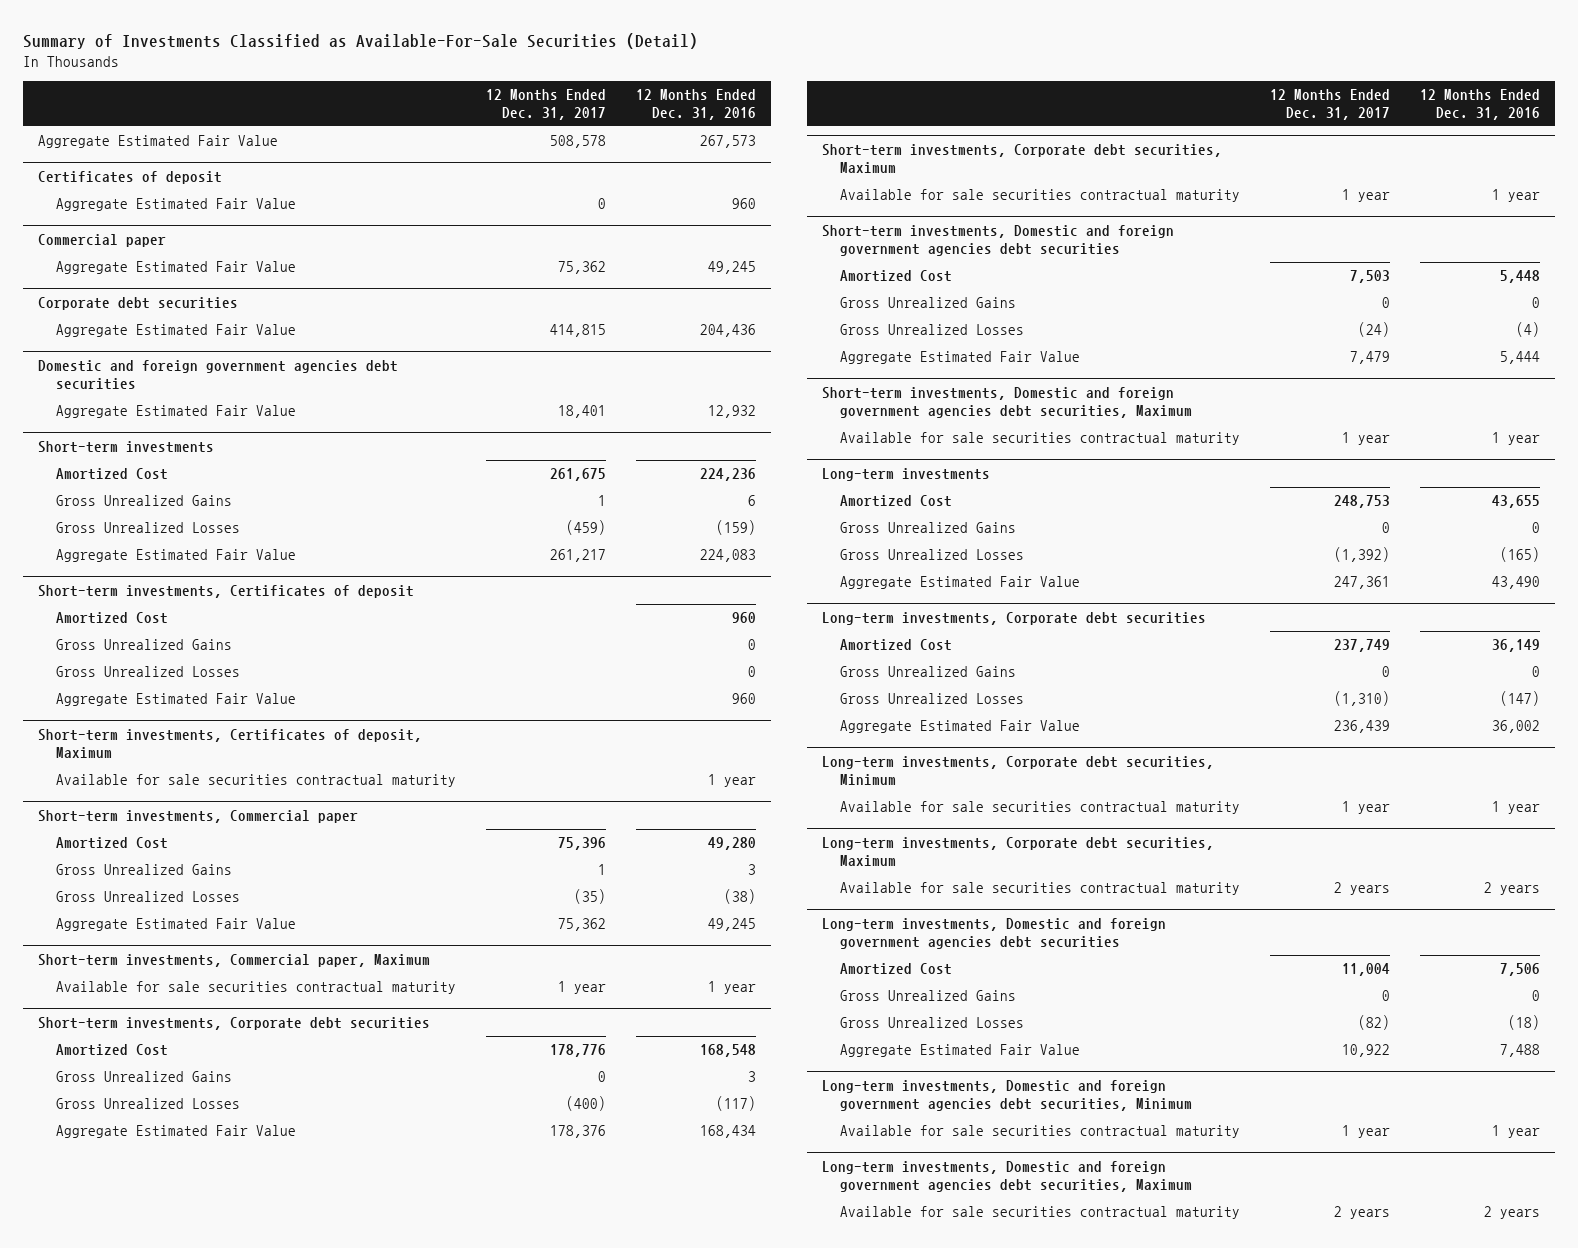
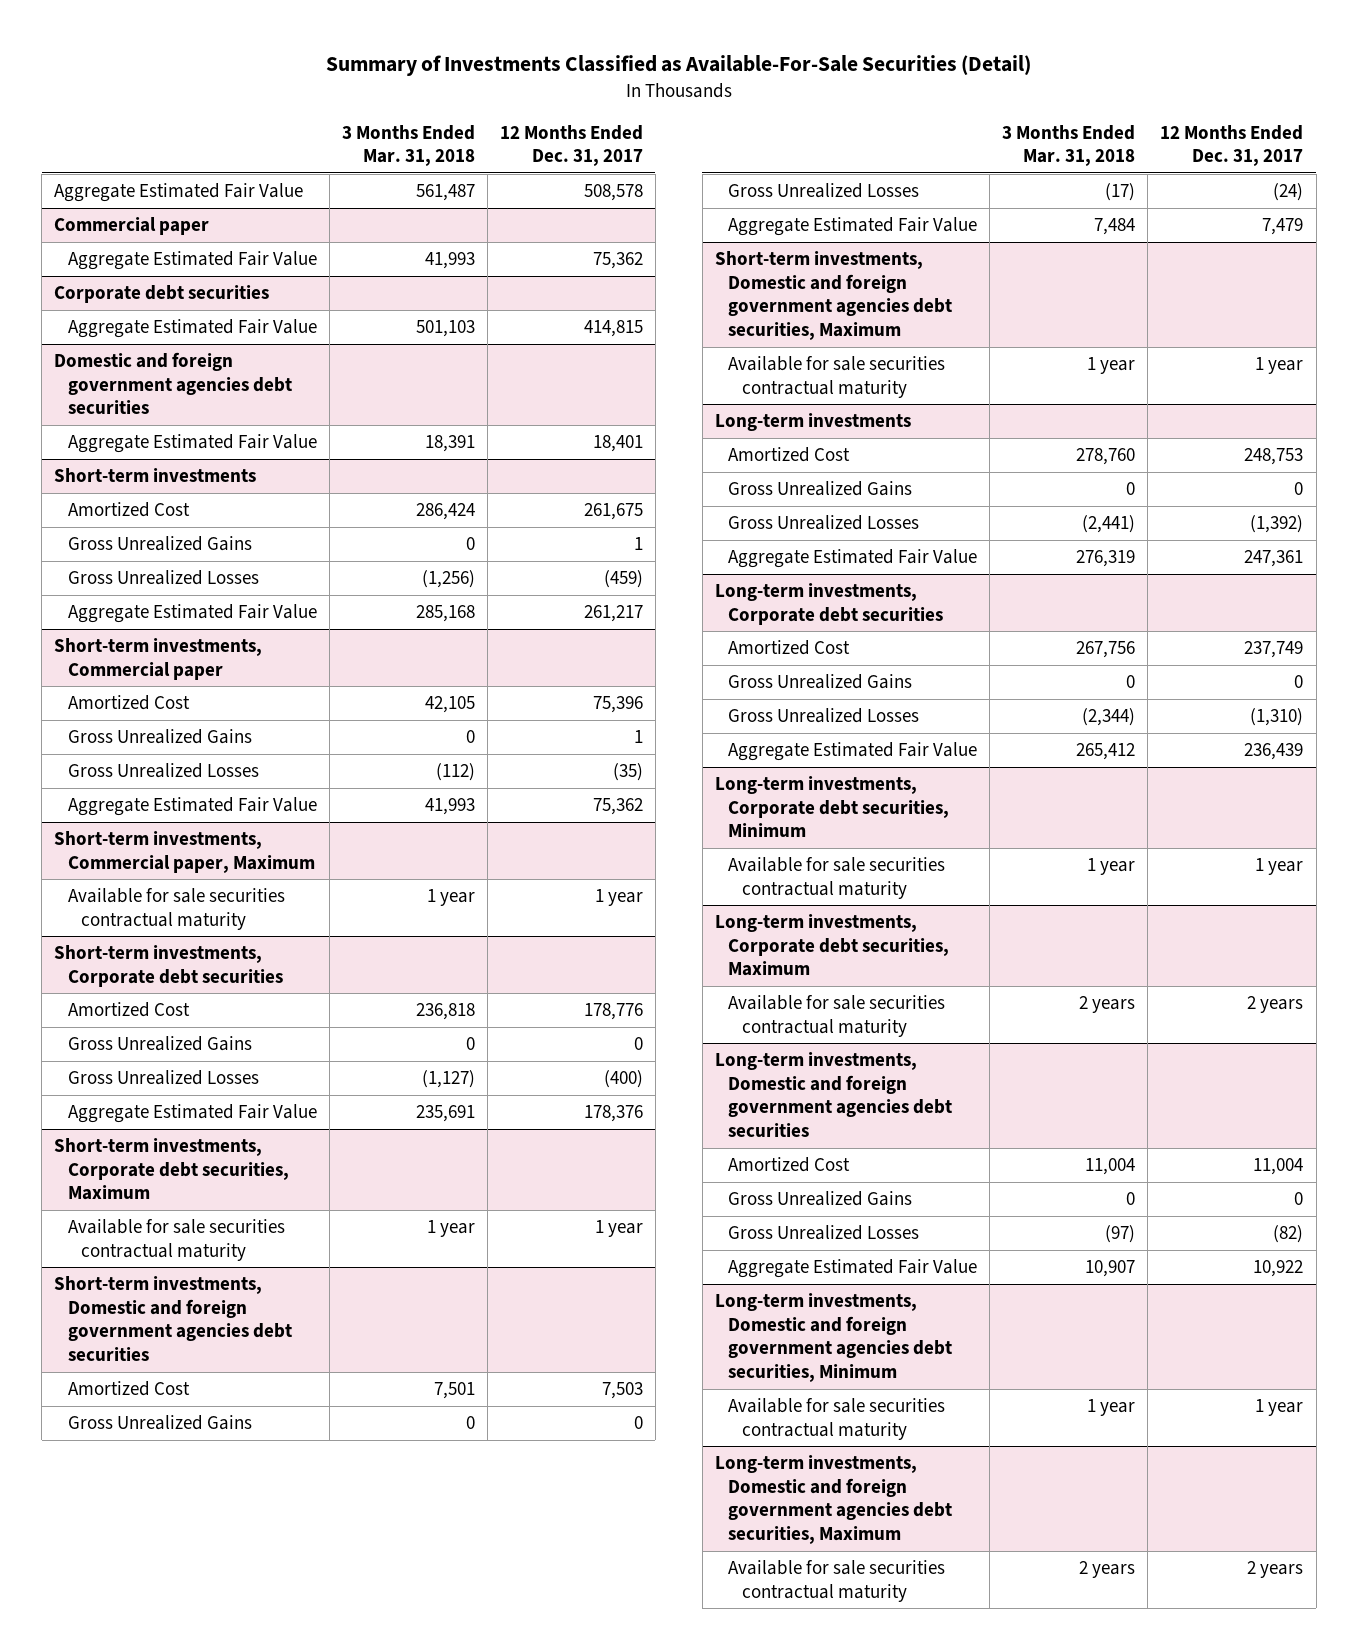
- | 12 Months Ended Dec. 31, 2017 | 12 Months Ended Dec. 31, 2016
+ | 3 Months Ended Mar. 31, 2018 | 12 Months Ended Dec. 31, 2017
- Certificates of deposit
- Aggregate Estimated Fair Value | 0 | 960
- Short-term investments, Certificates of deposit
- Amortized Cost | | 960
- Gross Unrealized Gains | | 0
- Gross Unrealized Losses | | 0
- Aggregate Estimated Fair Value | | 960
- Short-term investments, Certificates of deposit, Maximum
- Available for sale securities contractual maturity | | 1 year

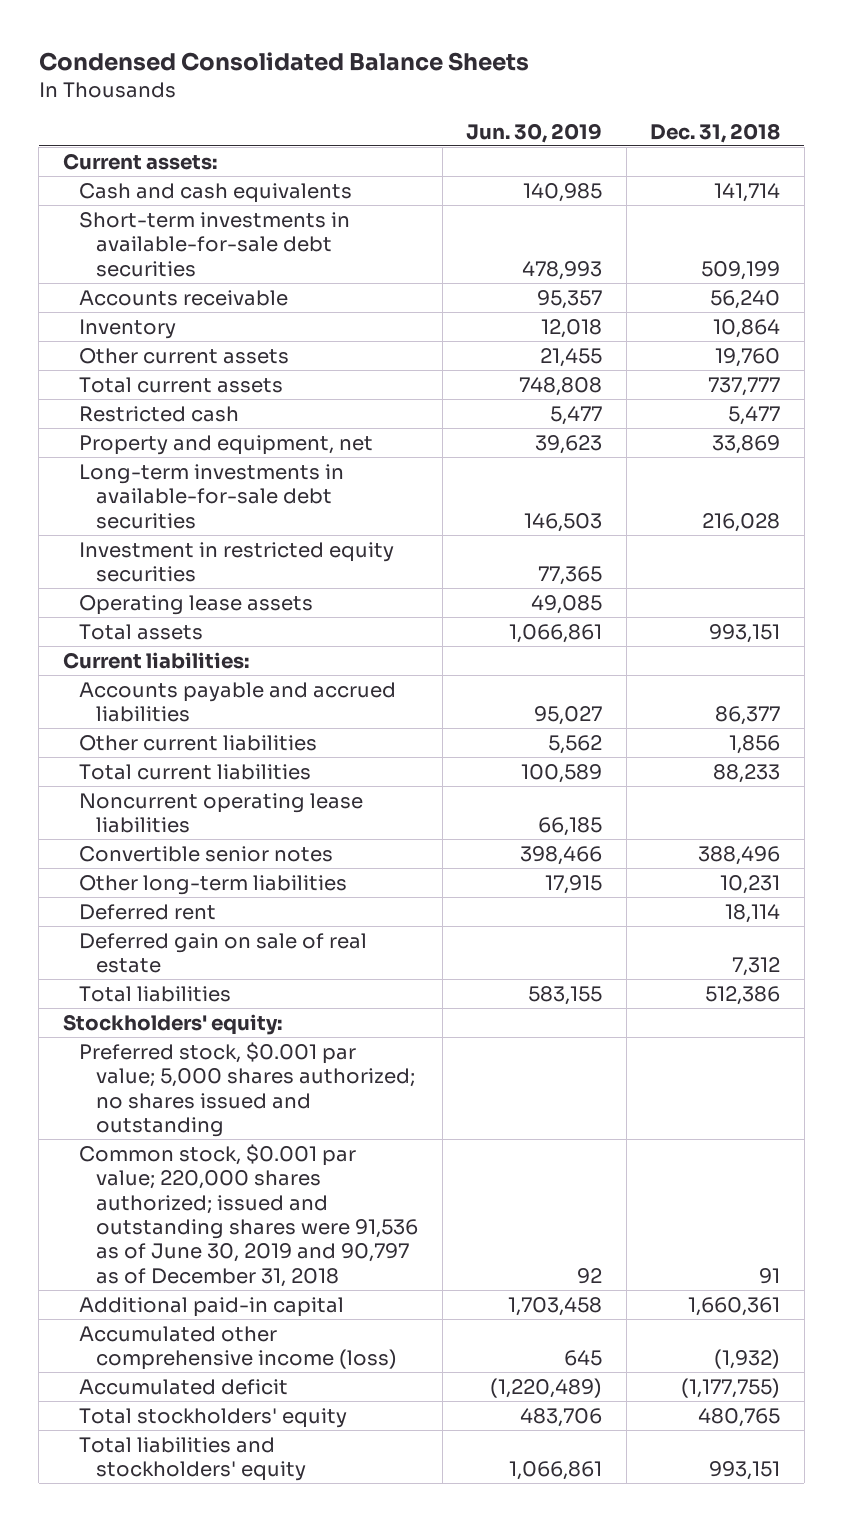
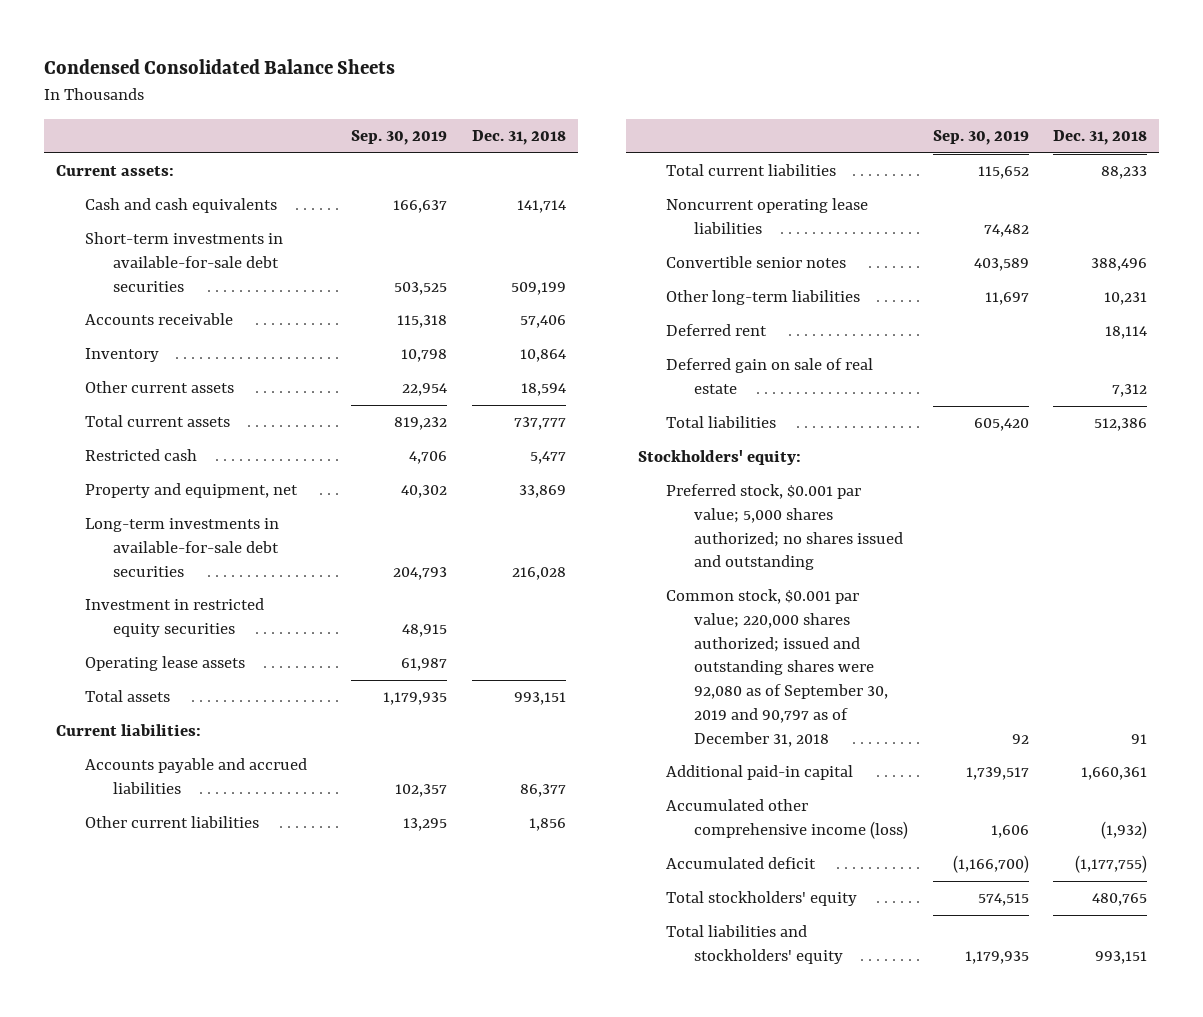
- | Jun. 30, 2019 | Dec. 31, 2018
+ | Sep. 30, 2019 | Dec. 31, 2018
- Accounts receivable | 95,357 | 56,240
+ Accounts receivable | 115,318 | 57,406
- Other current assets | 21,455 | 19,760
+ Other current assets | 22,954 | 18,594
- Common stock, $0.001 par value; 220,000 shares authorized; issued and outstanding shares were 91,536 as of June 30, 2019 and 90,797 as of December 31, 2018 | 92 | 91
+ Common stock, $0.001 par value; 220,000 shares authorized; issued and outstanding shares were 92,080 as of September 30, 2019 and 90,797 as of December 31, 2018 | 92 | 91

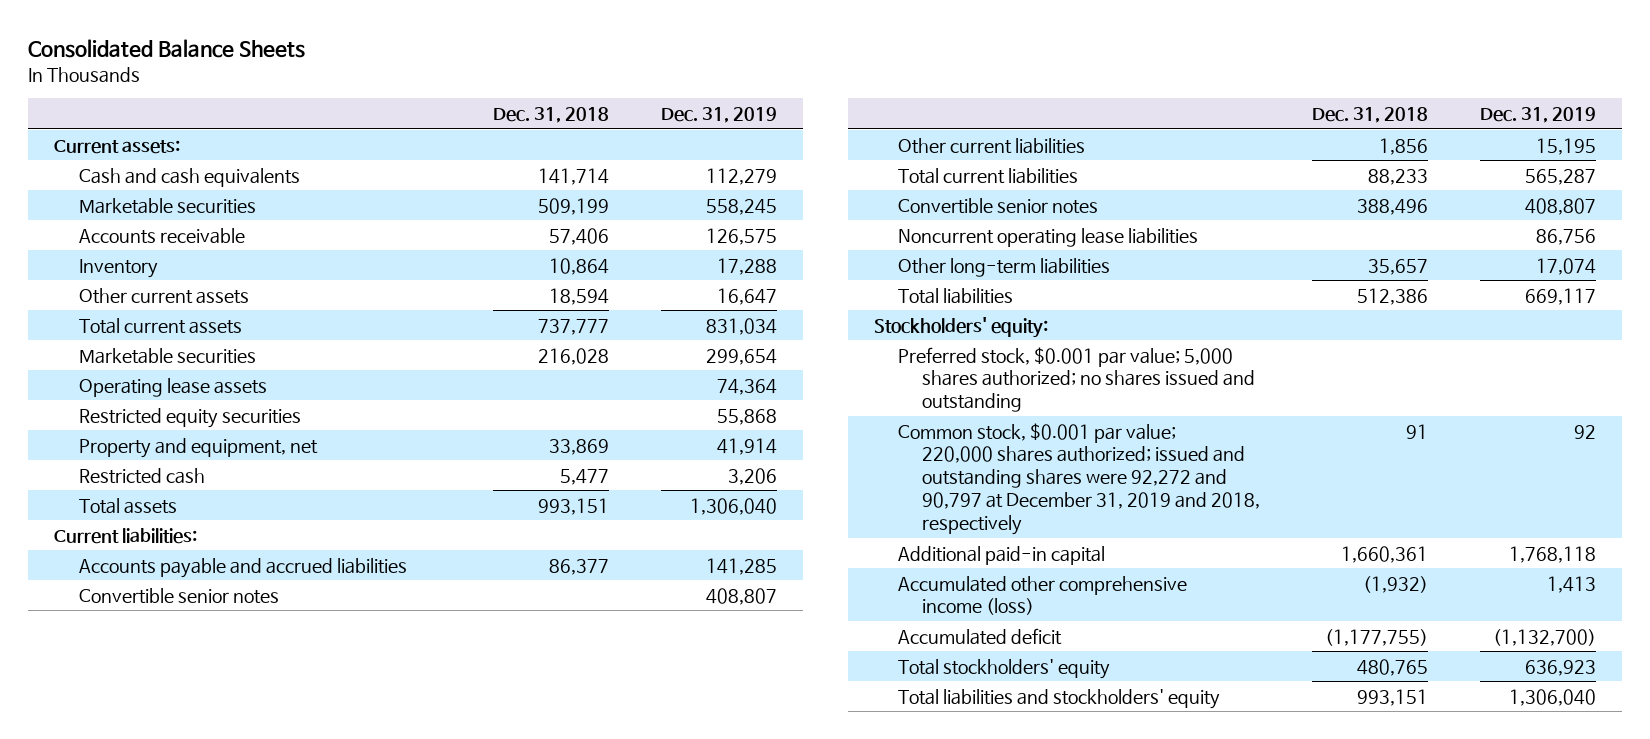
- Condensed Consolidated Balance Sheets
+ Consolidated Balance Sheets
- | Sep. 30, 2019 | Dec. 31, 2018
+ | Dec. 31, 2018 | Dec. 31, 2019
- Short-term investments in available-for-sale debt securities | 503,525 | 509,199
+ Marketable securities | 509,199 | 558,245
- Long-term investments in available-for-sale debt securities | 204,793 | 216,028
- Investment in restricted equity securities | 48,915 |
+ Marketable securities | 216,028 | 299,654
+ Restricted equity securities | | 55,868
moved down: Property and equipment, net | 33,869 | 41,914
moved down: Restricted cash | 5,477 | 3,206
+ Convertible senior notes | | 408,807
- Other long-term liabilities | 11,697 | 10,231
- Deferred rent | | 18,114
- Deferred gain on sale of real estate | | 7,312
moved down: Noncurrent operating lease liabilities | | 86,756
+ Other long-term liabilities | 35,657 | 17,074
- Common stock, $0.001 par value; 220,000 shares authorized; issued and outstanding shares were 92,080 as of September 30, 2019 and 90,797 as of December 31, 2018 | 92 | 91
+ Common stock, $0.001 par value; 220,000 shares authorized; issued and outstanding shares were 92,272 and 90,797 at December 31, 2019 and 2018, respectively | 91 | 92

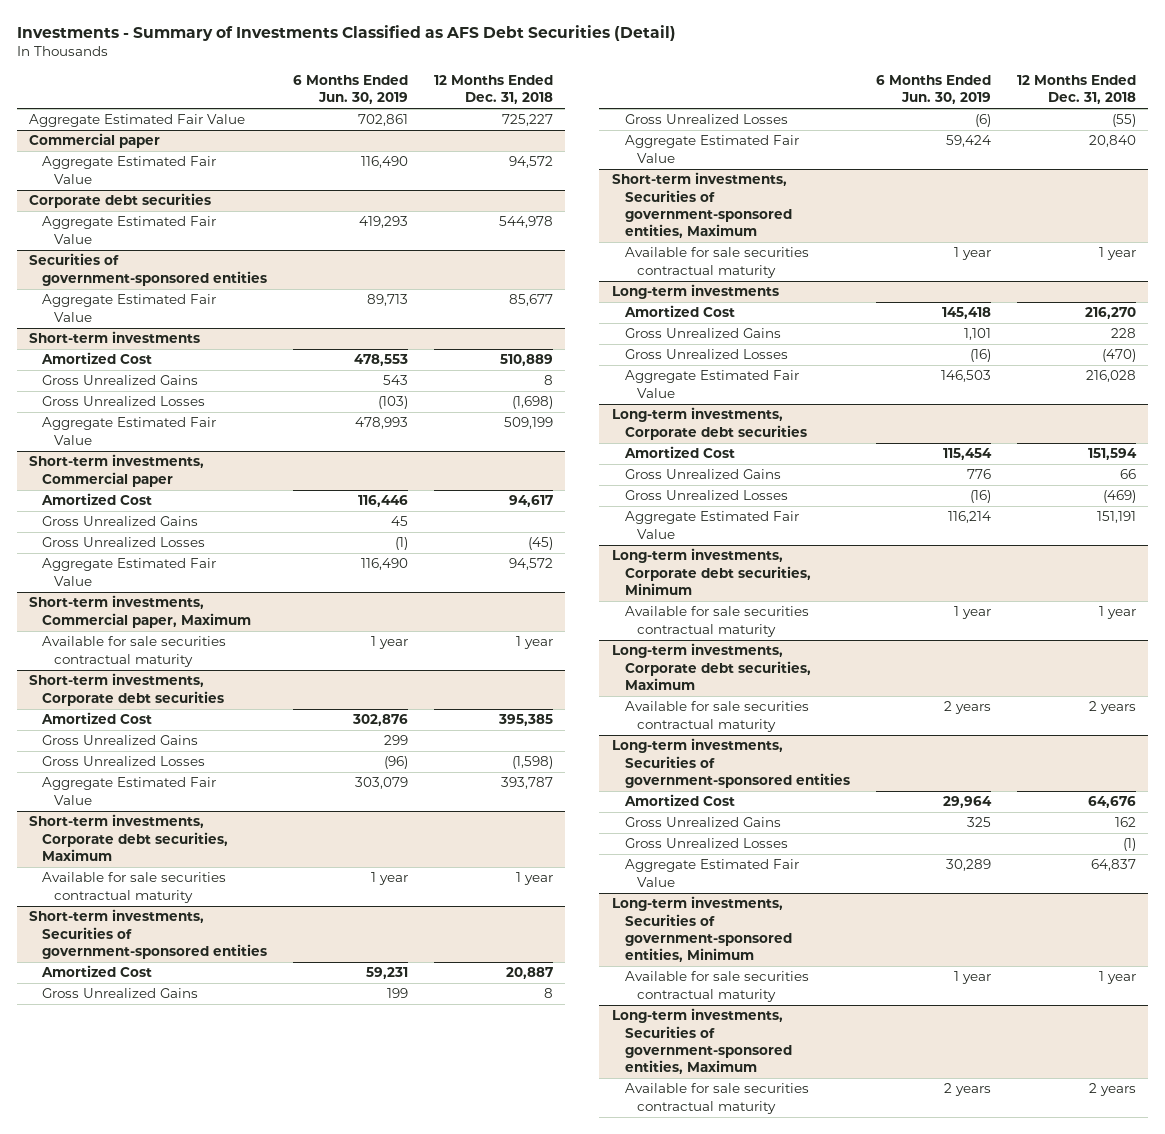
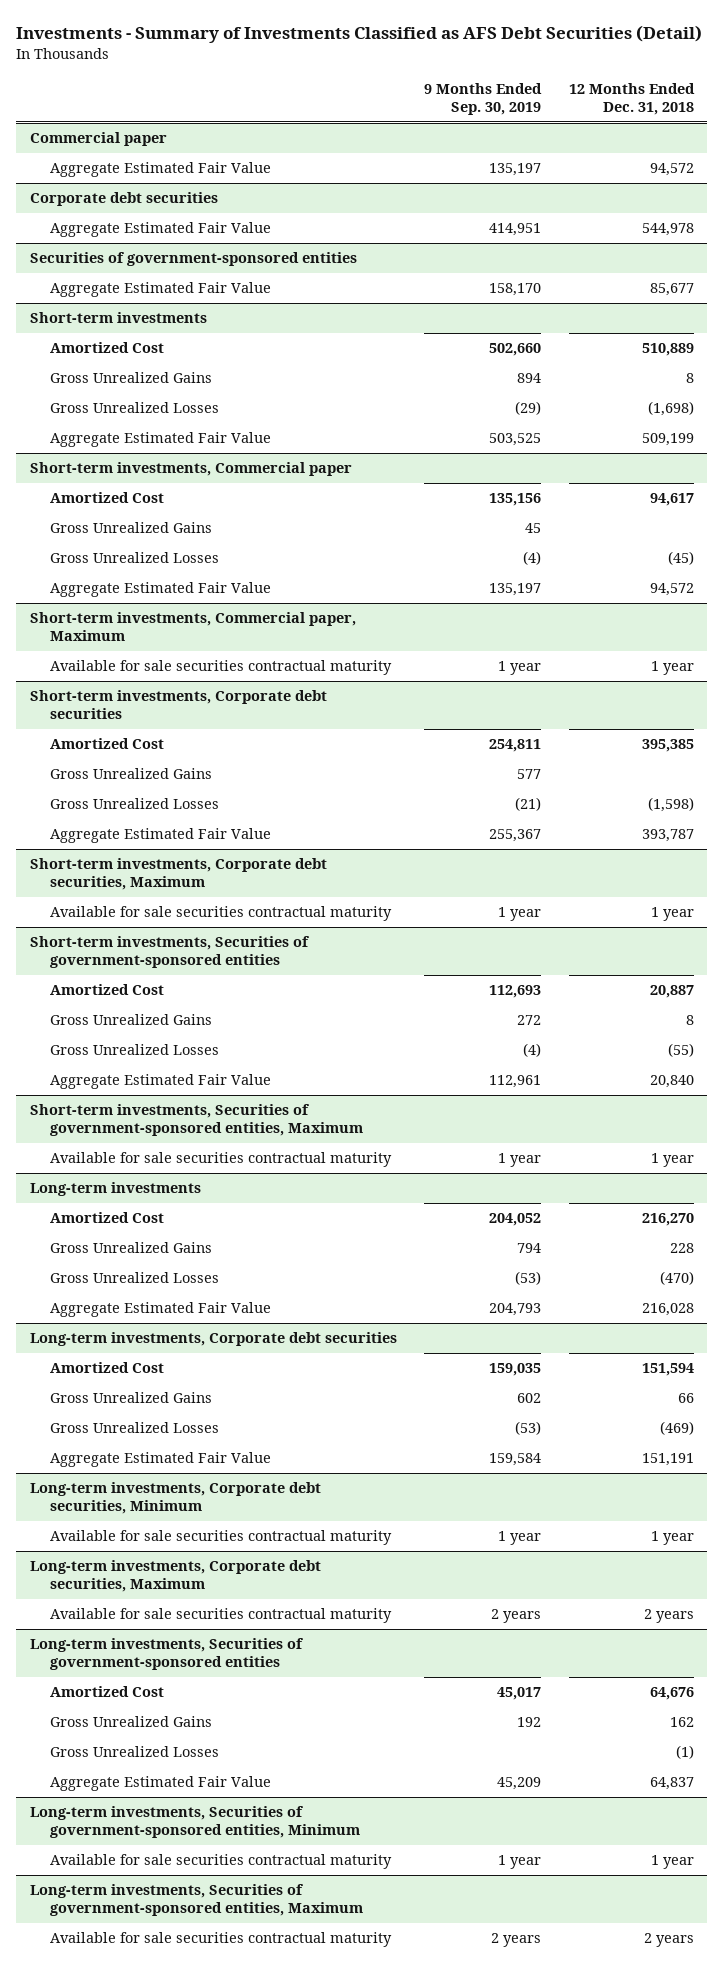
- | 6 Months Ended Jun. 30, 2019 | 12 Months Ended Dec. 31, 2018
+ | 9 Months Ended Sep. 30, 2019 | 12 Months Ended Dec. 31, 2018
- Aggregate Estimated Fair Value | 702,861 | 725,227

